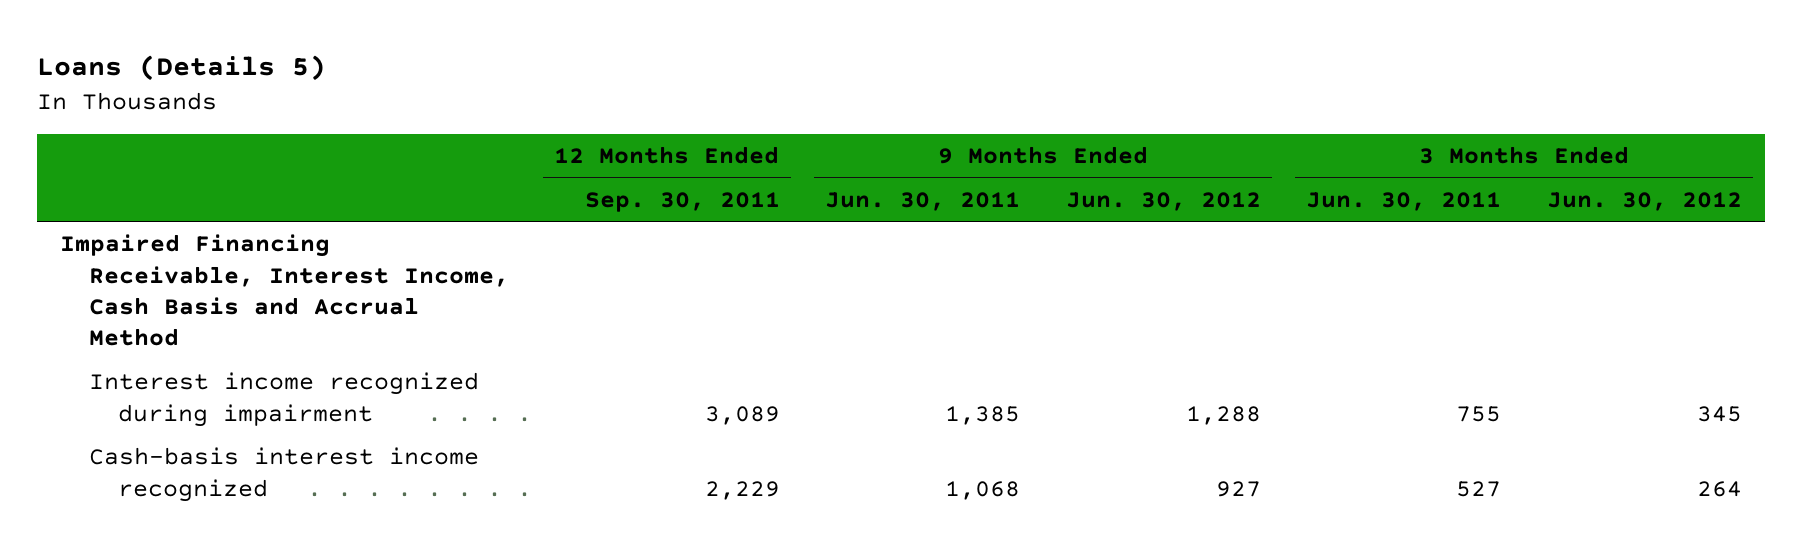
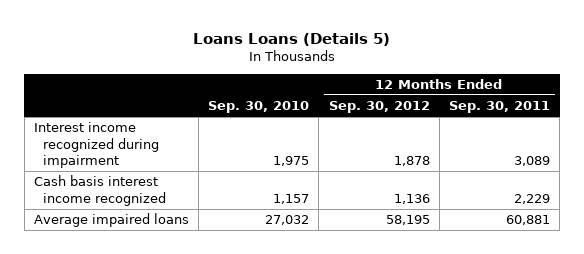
- Loans (Details 5)
+ Loans Loans (Details 5)
- | 12 Months Ended Sep. 30, 2011 | 9 Months Ended Jun. 30, 2011 | 9 Months Ended Jun. 30, 2012 | 3 Months Ended Jun. 30, 2011 | 3 Months Ended Jun. 30, 2012
+ | Sep. 30, 2010 | 12 Months Ended Sep. 30, 2012 | 12 Months Ended Sep. 30, 2011
- Impaired Financing Receivable, Interest Income, Cash Basis and Accrual Method
- Cash-basis interest income recognized | 2,229 | 1,068 | 927 | 527 | 264
+ Cash basis interest income recognized | 1,157 | 1,136 | 2,229
+ Average impaired loans | 27,032 | 58,195 | 60,881

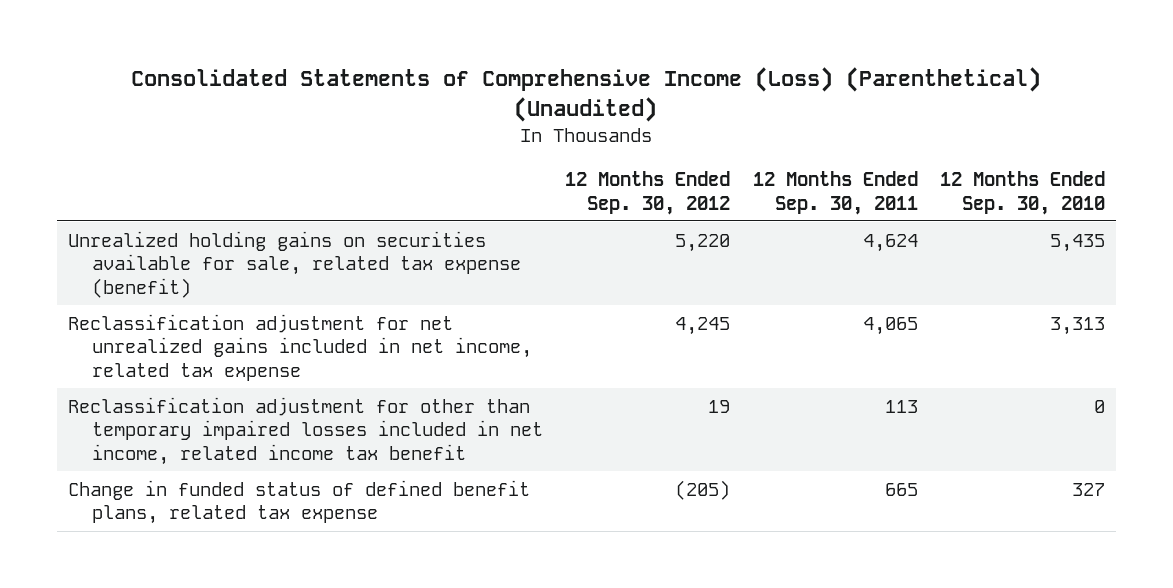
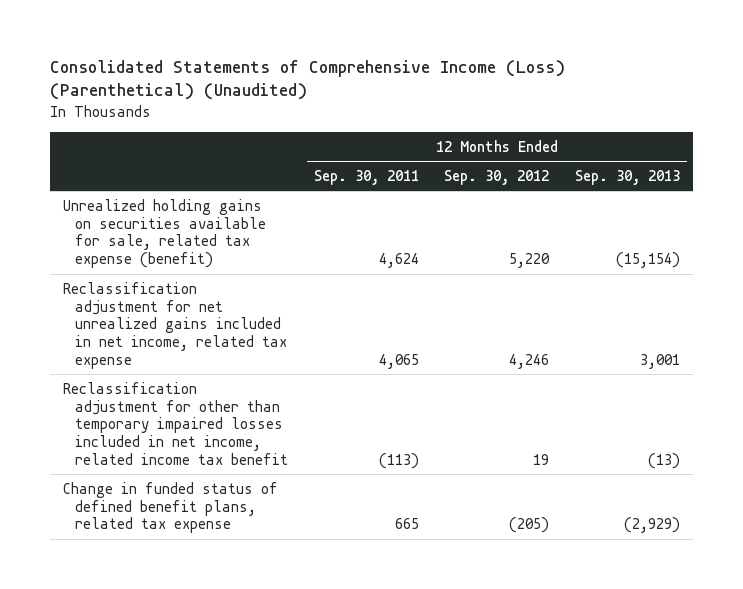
- | 12 Months Ended Sep. 30, 2012 | 12 Months Ended Sep. 30, 2011 | 12 Months Ended Sep. 30, 2010
+ | 12 Months Ended Sep. 30, 2011 | 12 Months Ended Sep. 30, 2012 | 12 Months Ended Sep. 30, 2013
- Reclassification adjustment for net unrealized gains included in net income, related tax expense | 4,245 | 4,065 | 3,313
- Reclassification adjustment for other than temporary impaired losses included in net income, related income tax benefit | 19 | 113 | 0
+ Reclassification adjustment for net unrealized gains included in net income, related tax expense | 4,065 | 4,246 | 3,001
+ Reclassification adjustment for other than temporary impaired losses included in net income, related income tax benefit | (113) | 19 | (13)

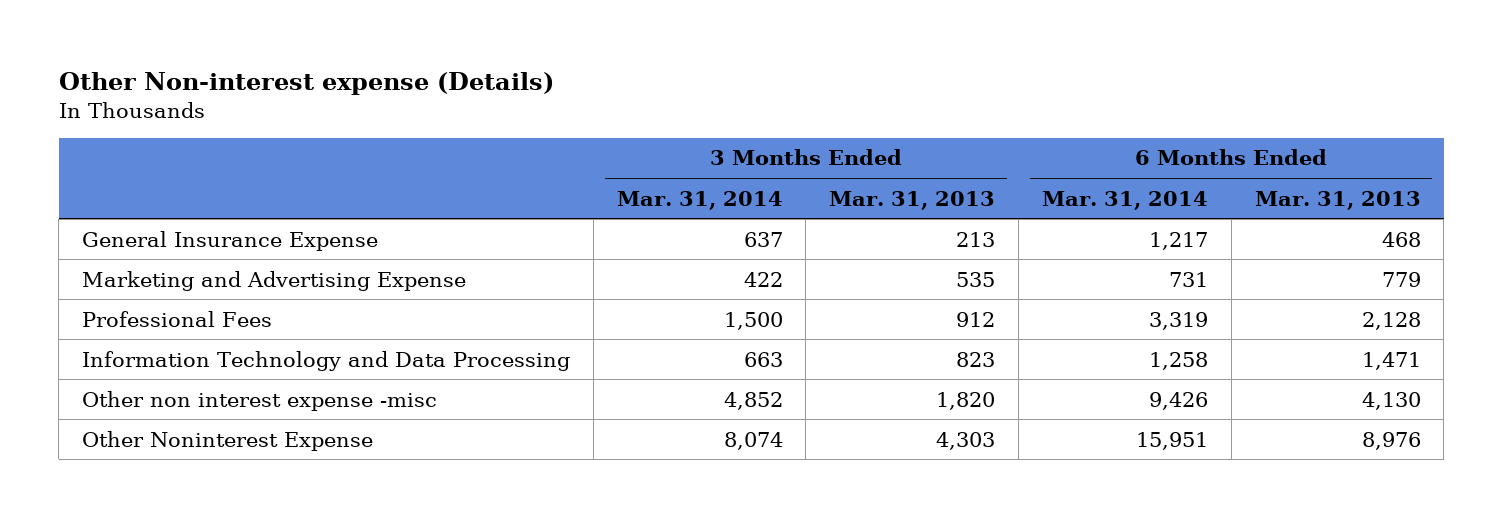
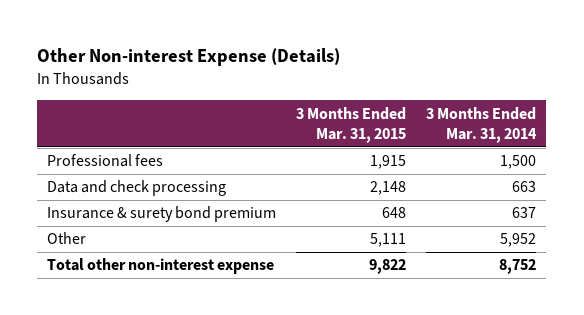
- Other Non-interest expense (Details)
+ Other Non-interest Expense (Details)
- | 3 Months Ended Mar. 31, 2014 | 3 Months Ended Mar. 31, 2013 | 6 Months Ended Mar. 31, 2014 | 6 Months Ended Mar. 31, 2013
+ | 3 Months Ended Mar. 31, 2015 | 3 Months Ended Mar. 31, 2014
- General Insurance Expense | 637 | 213 | 1,217 | 468
- Marketing and Advertising Expense | 422 | 535 | 731 | 779
- Professional Fees | 1,500 | 912 | 3,319 | 2,128
- Information Technology and Data Processing | 663 | 823 | 1,258 | 1,471
- Other non interest expense -misc | 4,852 | 1,820 | 9,426 | 4,130
- Other Noninterest Expense | 8,074 | 4,303 | 15,951 | 8,976
+ Professional fees | 1,915 | 1,500
+ Data and check processing | 2,148 | 663
+ Insurance & surety bond premium | 648 | 637
+ Other | 5,111 | 5,952
+ Total other non-interest expense | 9,822 | 8,752

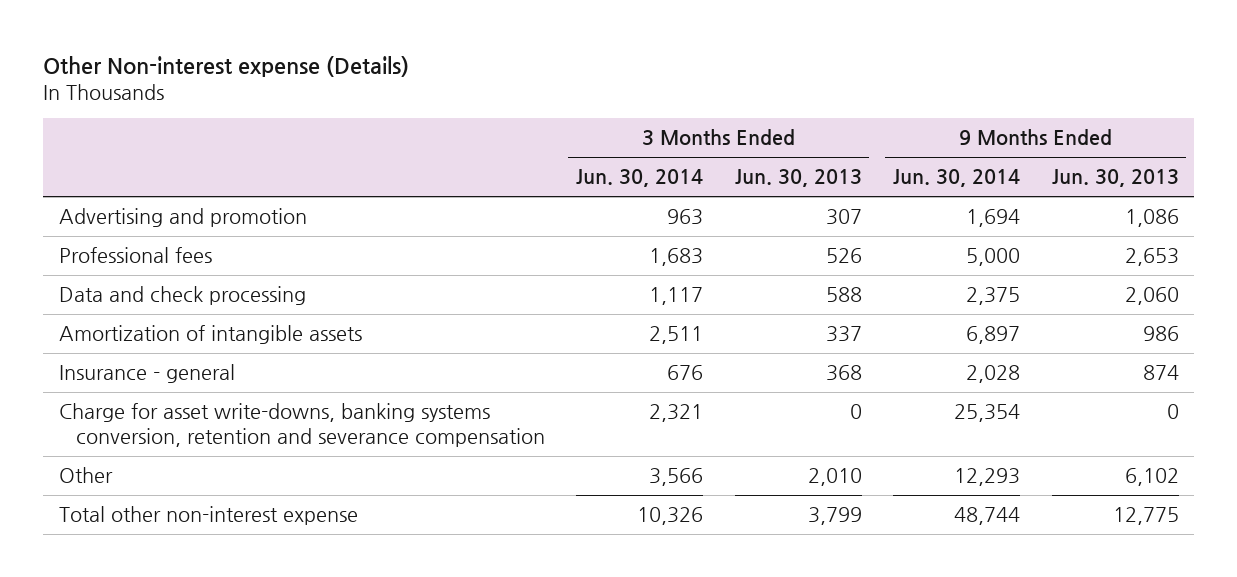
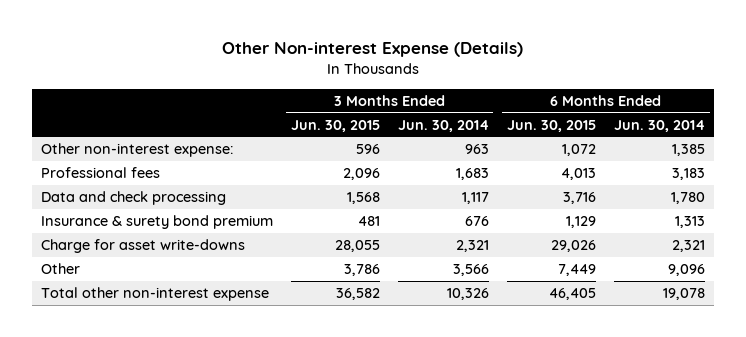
- Other Non-interest expense (Details)
+ Other Non-interest Expense (Details)
- | 3 Months Ended Jun. 30, 2014 | 3 Months Ended Jun. 30, 2013 | 9 Months Ended Jun. 30, 2014 | 9 Months Ended Jun. 30, 2013
+ | 3 Months Ended Jun. 30, 2015 | 3 Months Ended Jun. 30, 2014 | 6 Months Ended Jun. 30, 2015 | 6 Months Ended Jun. 30, 2014
- Advertising and promotion | 963 | 307 | 1,694 | 1,086
+ Other non-interest expense: | 596 | 963 | 1,072 | 1,385
- Amortization of intangible assets | 2,511 | 337 | 6,897 | 986
- Insurance - general | 676 | 368 | 2,028 | 874
- Charge for asset write-downs, banking systems conversion, retention and severance compensation | 2,321 | 0 | 25,354 | 0
+ Insurance & surety bond premium | 481 | 676 | 1,129 | 1,313
+ Charge for asset write-downs | 28,055 | 2,321 | 29,026 | 2,321

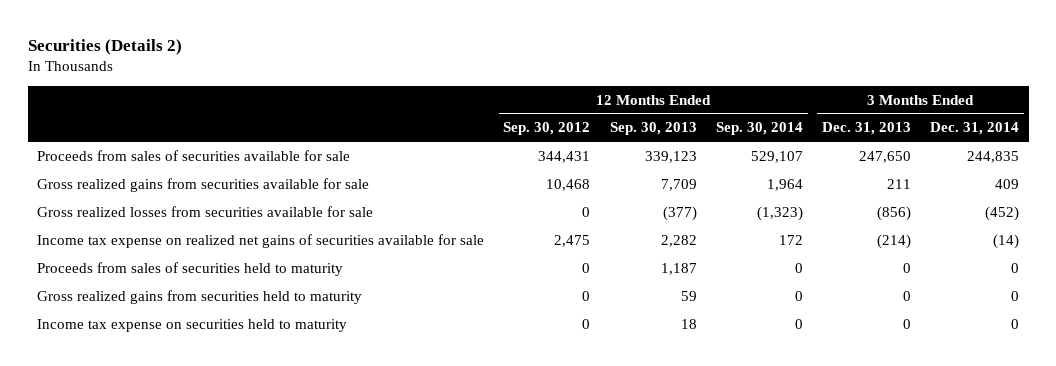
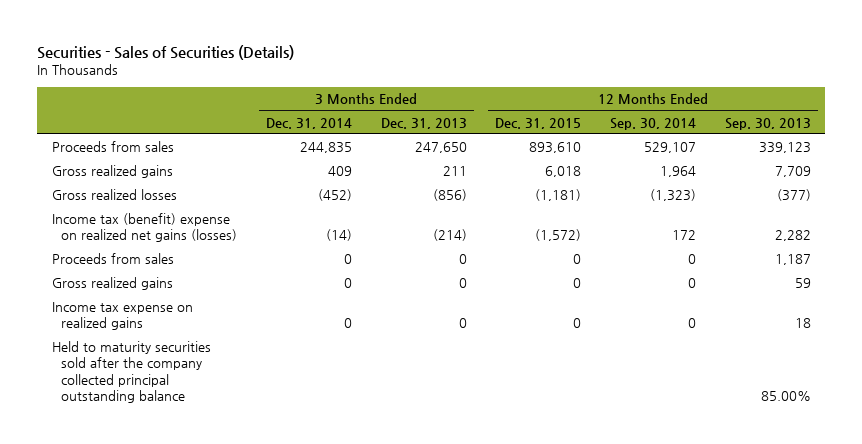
- Securities (Details 2)
+ Securities - Sales of Securities (Details)
- | 12 Months Ended Sep. 30, 2012 | 12 Months Ended Sep. 30, 2013 | 12 Months Ended Sep. 30, 2014 | 3 Months Ended Dec. 31, 2013 | 3 Months Ended Dec. 31, 2014
+ | 3 Months Ended Dec. 31, 2014 | 3 Months Ended Dec. 31, 2013 | 12 Months Ended Dec. 31, 2015 | 12 Months Ended Sep. 30, 2014 | 12 Months Ended Sep. 30, 2013
- Proceeds from sales of securities available for sale | 344,431 | 339,123 | 529,107 | 247,650 | 244,835
- Gross realized gains from securities available for sale | 10,468 | 7,709 | 1,964 | 211 | 409
- Gross realized losses from securities available for sale | 0 | (377) | (1,323) | (856) | (452)
- Income tax expense on realized net gains of securities available for sale | 2,475 | 2,282 | 172 | (214) | (14)
- Proceeds from sales of securities held to maturity | 0 | 1,187 | 0 | 0 | 0
- Gross realized gains from securities held to maturity | 0 | 59 | 0 | 0 | 0
- Income tax expense on securities held to maturity | 0 | 18 | 0 | 0 | 0
+ Proceeds from sales | 244,835 | 247,650 | 893,610 | 529,107 | 339,123
+ Gross realized gains | 409 | 211 | 6,018 | 1,964 | 7,709
+ Gross realized losses | (452) | (856) | (1,181) | (1,323) | (377)
+ Income tax (benefit) expense on realized net gains (losses) | (14) | (214) | (1,572) | 172 | 2,282
+ Proceeds from sales | 0 | 0 | 0 | 0 | 1,187
+ Gross realized gains | 0 | 0 | 0 | 0 | 59
+ Income tax expense on realized gains | 0 | 0 | 0 | 0 | 18
+ Held to maturity securities sold after the company collected principal outstanding balance | | | | | 85.00%

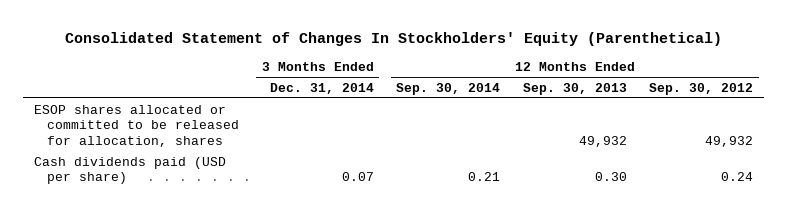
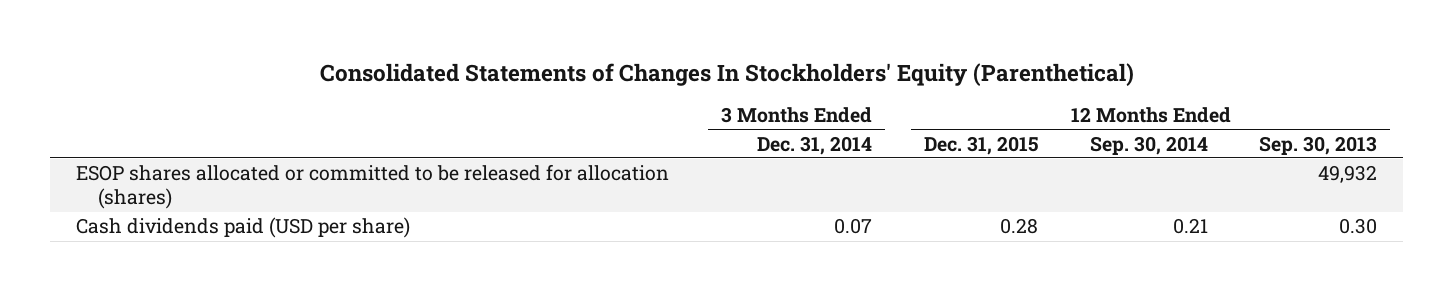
- Consolidated Statement of Changes In Stockholders' Equity (Parenthetical)
+ Consolidated Statements of Changes In Stockholders' Equity (Parenthetical)
- | 3 Months Ended Dec. 31, 2014 | 12 Months Ended Sep. 30, 2014 | 12 Months Ended Sep. 30, 2013 | 12 Months Ended Sep. 30, 2012
+ | 3 Months Ended Dec. 31, 2014 | 12 Months Ended Dec. 31, 2015 | 12 Months Ended Sep. 30, 2014 | 12 Months Ended Sep. 30, 2013
- ESOP shares allocated or committed to be released for allocation, shares | | | 49,932 | 49,932
+ ESOP shares allocated or committed to be released for allocation (shares) | | | | 49,932

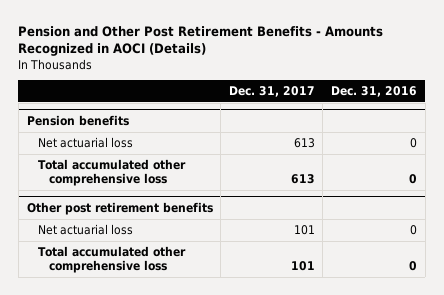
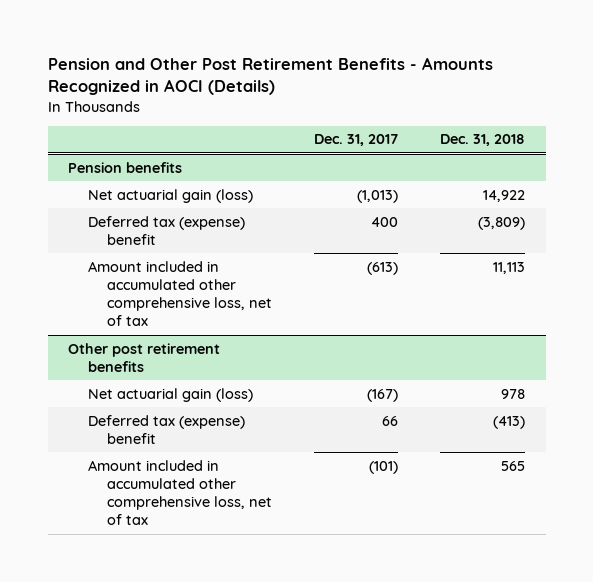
- | Dec. 31, 2017 | Dec. 31, 2016
+ | Dec. 31, 2017 | Dec. 31, 2018
@ Pension benefits
- Net actuarial loss | 613 | 0
- Total accumulated other comprehensive loss | 613 | 0
+ Net actuarial gain (loss) | (1,013) | 14,922
+ Deferred tax (expense) benefit | 400 | (3,809)
+ Amount included in accumulated other comprehensive loss, net of tax | (613) | 11,113
@ Other post retirement benefits
- Net actuarial loss | 101 | 0
- Total accumulated other comprehensive loss | 101 | 0
+ Net actuarial gain (loss) | (167) | 978
+ Deferred tax (expense) benefit | 66 | (413)
+ Amount included in accumulated other comprehensive loss, net of tax | (101) | 565

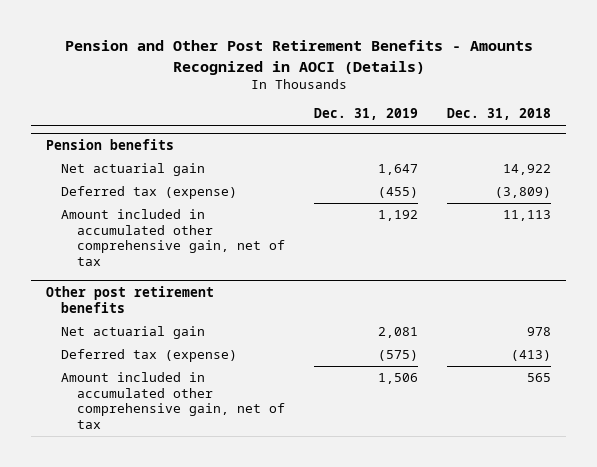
- | Dec. 31, 2017 | Dec. 31, 2018
+ | Dec. 31, 2019 | Dec. 31, 2018
@ Pension benefits
- Net actuarial gain (loss) | (1,013) | 14,922
- Deferred tax (expense) benefit | 400 | (3,809)
- Amount included in accumulated other comprehensive loss, net of tax | (613) | 11,113
+ Net actuarial gain | 1,647 | 14,922
+ Deferred tax (expense) | (455) | (3,809)
+ Amount included in accumulated other comprehensive gain, net of tax | 1,192 | 11,113
@ Other post retirement benefits
- Net actuarial gain (loss) | (167) | 978
- Deferred tax (expense) benefit | 66 | (413)
- Amount included in accumulated other comprehensive loss, net of tax | (101) | 565
+ Net actuarial gain | 2,081 | 978
+ Deferred tax (expense) | (575) | (413)
+ Amount included in accumulated other comprehensive gain, net of tax | 1,506 | 565

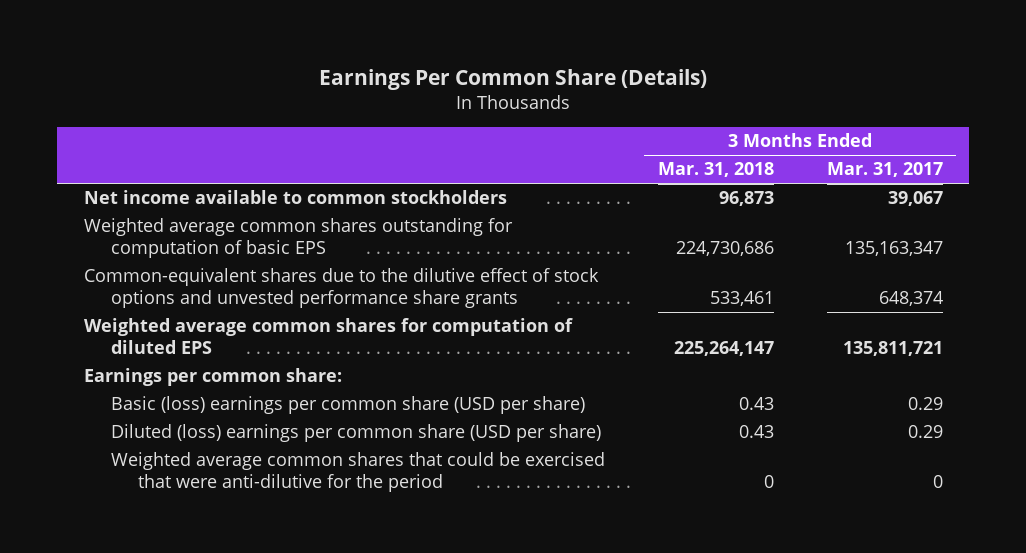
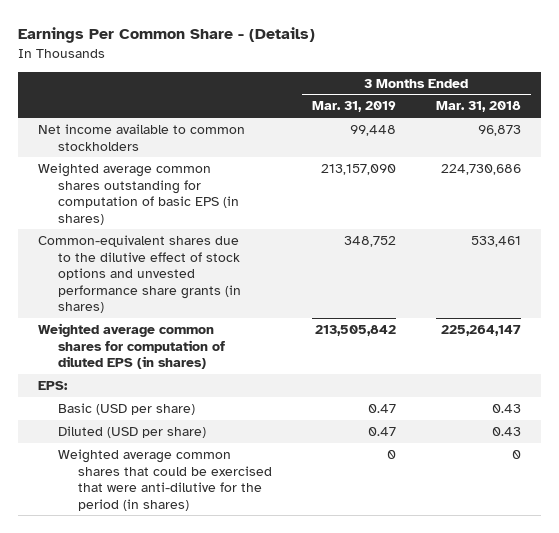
- Earnings Per Common Share (Details)
+ Earnings Per Common Share - (Details)
- | 3 Months Ended Mar. 31, 2018 | 3 Months Ended Mar. 31, 2017
+ | 3 Months Ended Mar. 31, 2019 | 3 Months Ended Mar. 31, 2018
- Weighted average common shares outstanding for computation of basic EPS | 224,730,686 | 135,163,347
- Common-equivalent shares due to the dilutive effect of stock options and unvested performance share grants | 533,461 | 648,374
- Weighted average common shares for computation of diluted EPS | 225,264,147 | 135,811,721
- Earnings per common share:
- Basic (loss) earnings per common share (USD per share) | 0.43 | 0.29
- Diluted (loss) earnings per common share (USD per share) | 0.43 | 0.29
- Weighted average common shares that could be exercised that were anti-dilutive for the period | 0 | 0
+ Weighted average common shares outstanding for computation of basic EPS (in shares) | 213,157,090 | 224,730,686
+ Common-equivalent shares due to the dilutive effect of stock options and unvested performance share grants (in shares) | 348,752 | 533,461
+ Weighted average common shares for computation of diluted EPS (in shares) | 213,505,842 | 225,264,147
+ EPS:
+ Basic (USD per share) | 0.47 | 0.43
+ Diluted (USD per share) | 0.47 | 0.43
+ Weighted average common shares that could be exercised that were anti-dilutive for the period (in shares) | 0 | 0

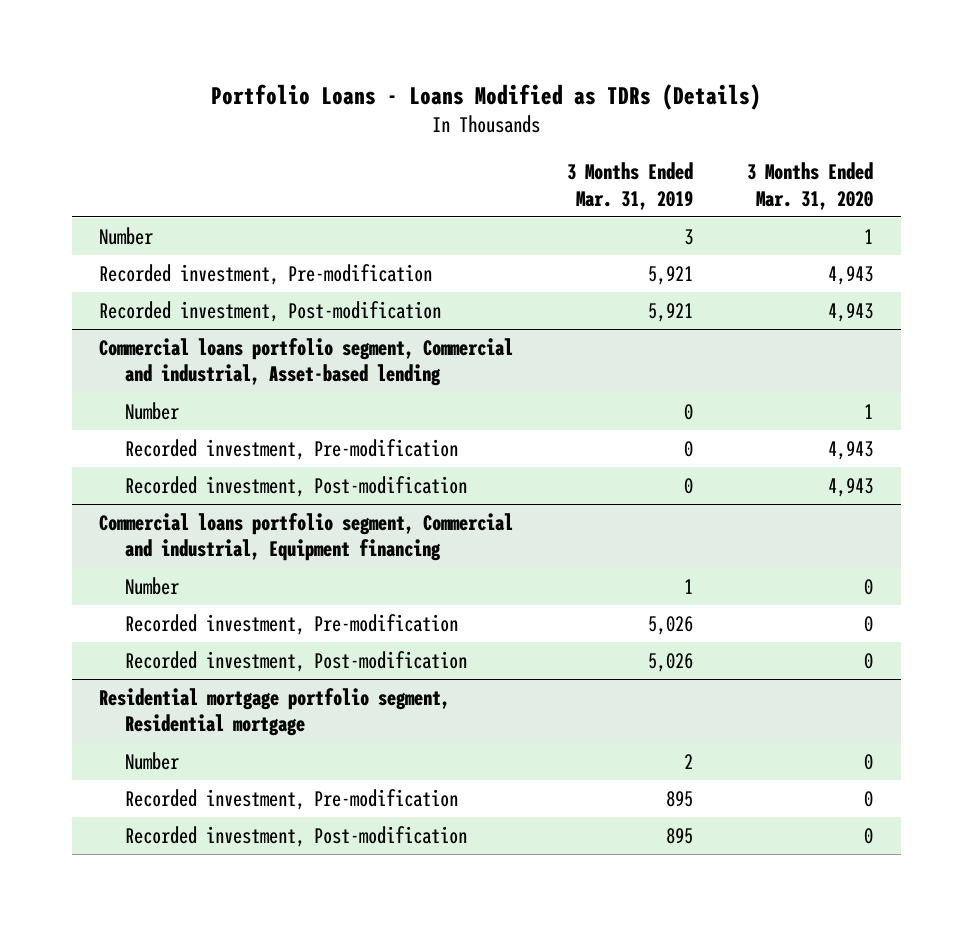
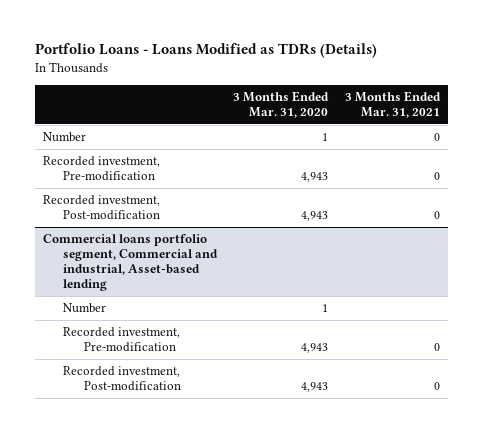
- | 3 Months Ended Mar. 31, 2019 | 3 Months Ended Mar. 31, 2020
+ | 3 Months Ended Mar. 31, 2020 | 3 Months Ended Mar. 31, 2021
- Commercial loans portfolio segment, Commercial and industrial, Equipment financing
- Number | 1 | 0
- Recorded investment, Pre-modification | 5,026 | 0
- Recorded investment, Post-modification | 5,026 | 0
- Residential mortgage portfolio segment, Residential mortgage
- Number | 2 | 0
- Recorded investment, Pre-modification | 895 | 0
- Recorded investment, Post-modification | 895 | 0

